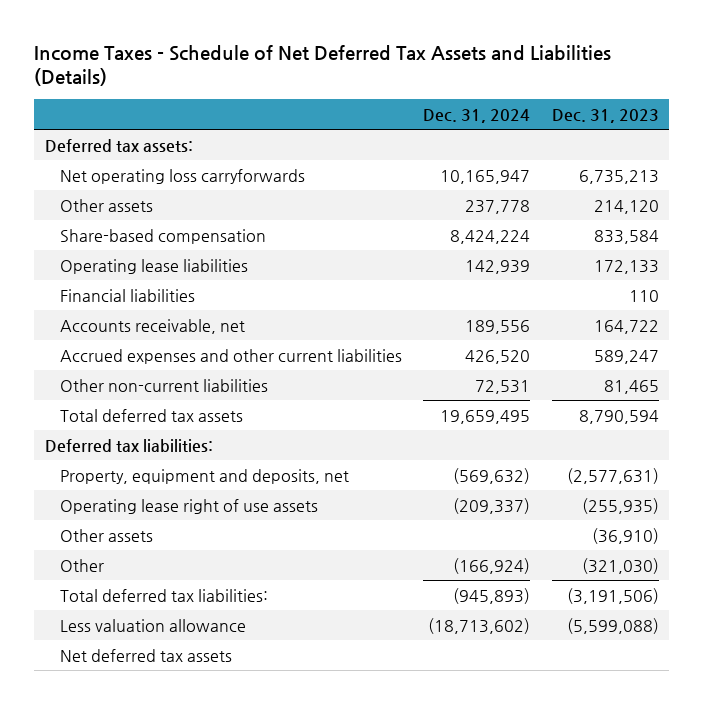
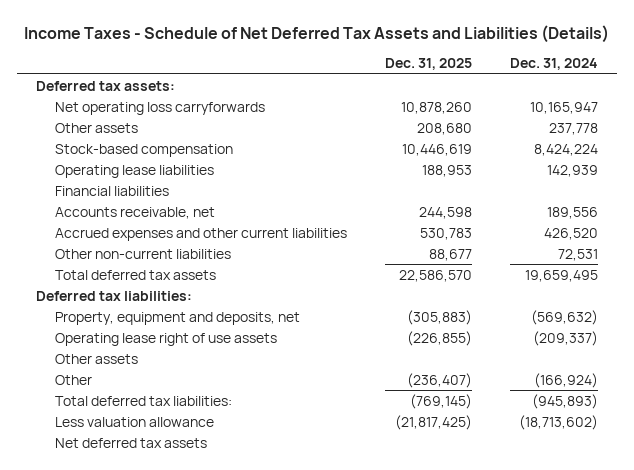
- | Dec. 31, 2024 | Dec. 31, 2023
+ | Dec. 31, 2025 | Dec. 31, 2024
- Share-based compensation | 8,424,224 | 833,584
+ Stock-based compensation | 10,446,619 | 8,424,224

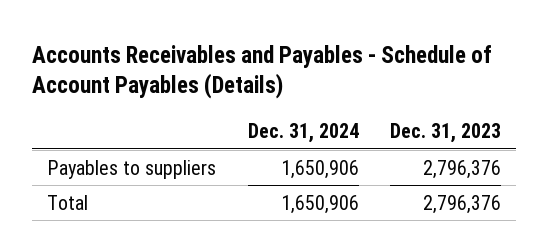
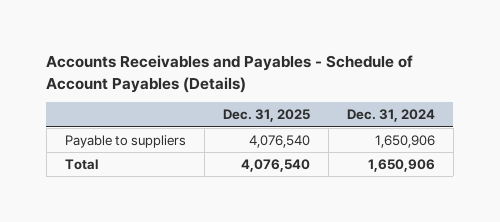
- | Dec. 31, 2024 | Dec. 31, 2023
+ | Dec. 31, 2025 | Dec. 31, 2024
- Payables to suppliers | 1,650,906 | 2,796,376
+ Payable to suppliers | 4,076,540 | 1,650,906

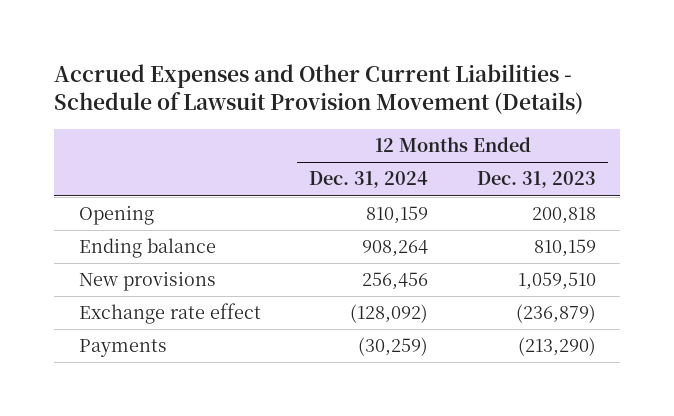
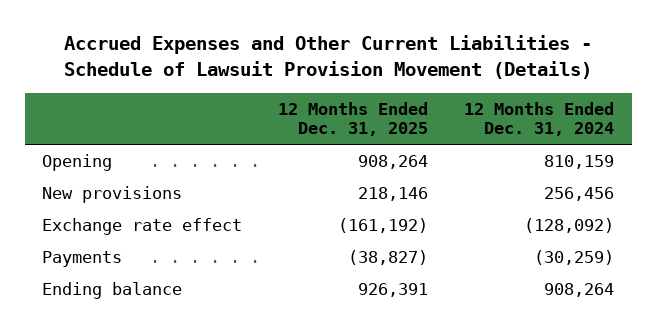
- | 12 Months Ended Dec. 31, 2024 | 12 Months Ended Dec. 31, 2023
+ | 12 Months Ended Dec. 31, 2025 | 12 Months Ended Dec. 31, 2024
moved down: Ending balance | 926,391 | 908,264

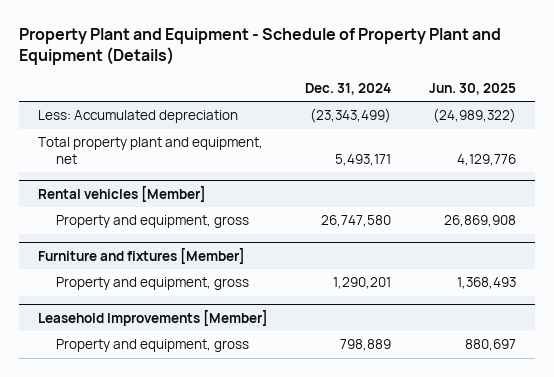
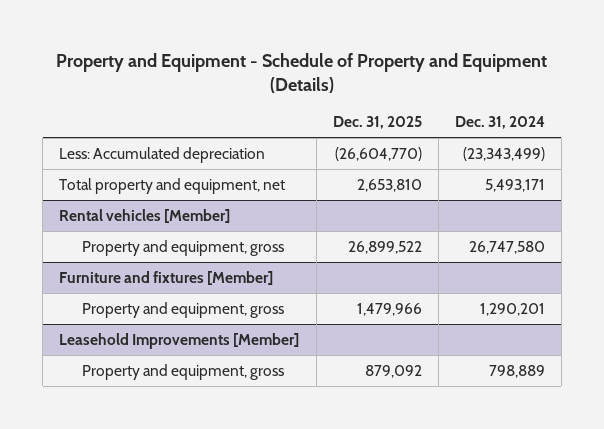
- Property Plant and Equipment - Schedule of Property Plant and Equipment (Details)
+ Property and Equipment - Schedule of Property and Equipment (Details)
- | Dec. 31, 2024 | Jun. 30, 2025
+ | Dec. 31, 2025 | Dec. 31, 2024
- Total property plant and equipment, net | 5,493,171 | 4,129,776
+ Total property and equipment, net | 2,653,810 | 5,493,171

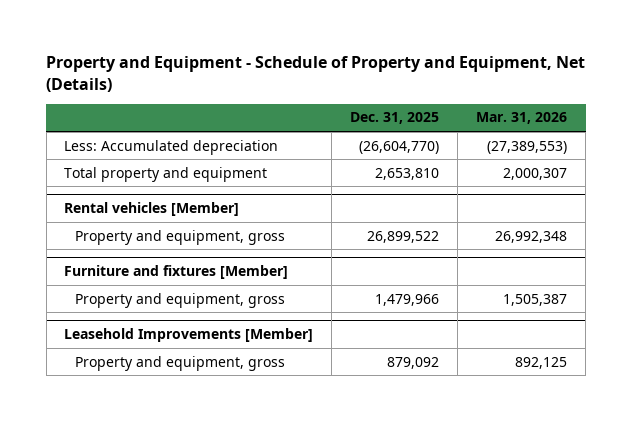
- Property and Equipment - Schedule of Property and Equipment (Details)
+ Property and Equipment - Schedule of Property and Equipment, Net (Details)
- | Dec. 31, 2025 | Dec. 31, 2024
+ | Dec. 31, 2025 | Mar. 31, 2026
- Total property and equipment, net | 2,653,810 | 5,493,171
+ Total property and equipment | 2,653,810 | 2,000,307

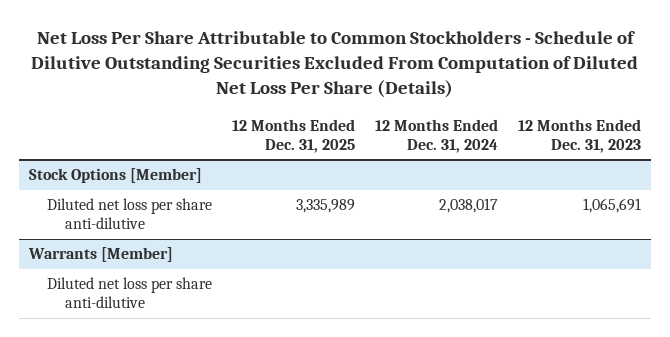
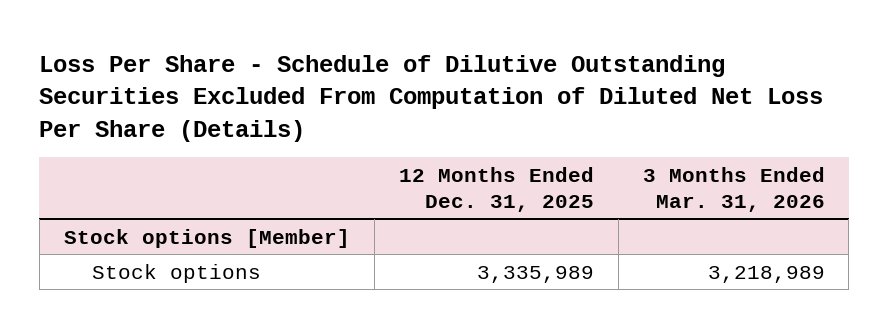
- Net Loss Per Share Attributable to Common Stockholders - Schedule of Dilutive Outstanding Securities Excluded From Computation of Diluted Net Loss Per Share (Details)
+ Loss Per Share - Schedule of Dilutive Outstanding Securities Excluded From Computation of Diluted Net Loss Per Share (Details)
- | 12 Months Ended Dec. 31, 2025 | 12 Months Ended Dec. 31, 2024 | 12 Months Ended Dec. 31, 2023
+ | 12 Months Ended Dec. 31, 2025 | 3 Months Ended Mar. 31, 2026
- Stock Options [Member]
- Diluted net loss per share anti-dilutive | 3,335,989 | 2,038,017 | 1,065,691
- Warrants [Member]
- Diluted net loss per share anti-dilutive
+ Stock options [Member]
+ Stock options | 3,335,989 | 3,218,989

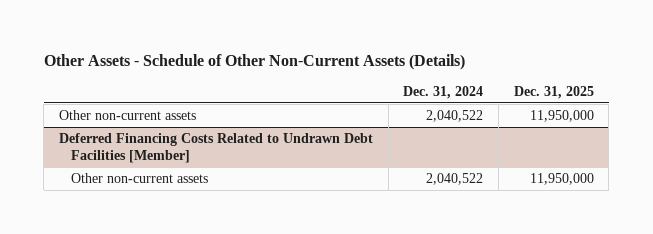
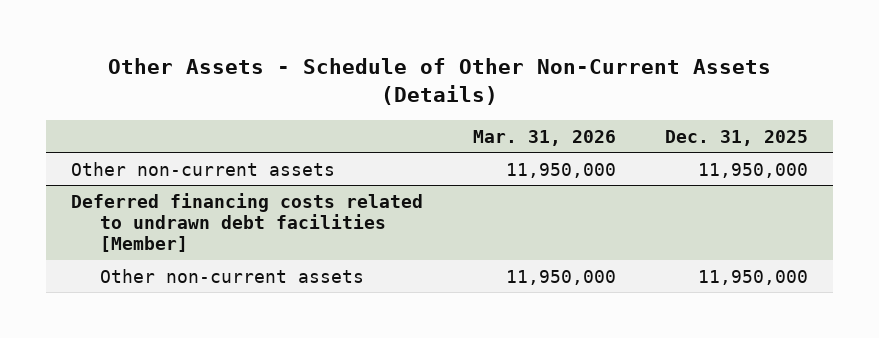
- | Dec. 31, 2024 | Dec. 31, 2025
+ | Mar. 31, 2026 | Dec. 31, 2025
- Deferred Financing Costs Related to Undrawn Debt Facilities [Member]
+ Deferred financing costs related to undrawn debt facilities [Member]

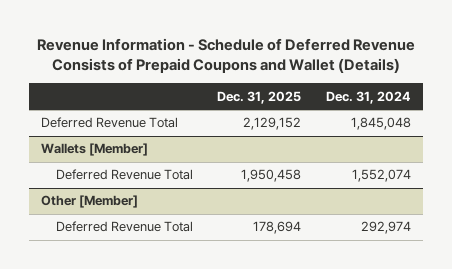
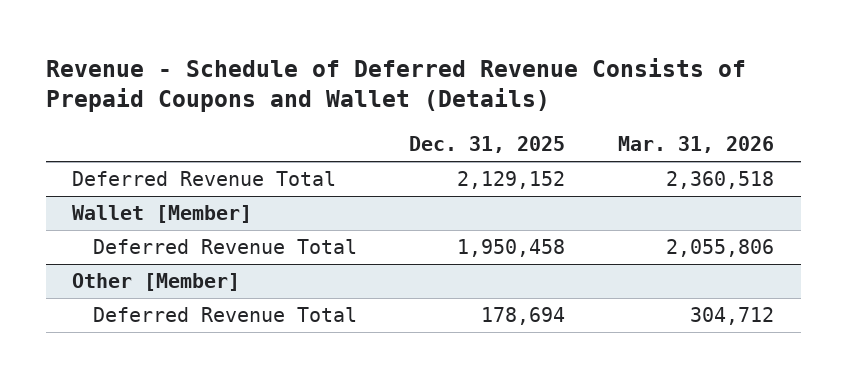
- Revenue Information - Schedule of Deferred Revenue Consists of Prepaid Coupons and Wallet (Details)
+ Revenue - Schedule of Deferred Revenue Consists of Prepaid Coupons and Wallet (Details)
- | Dec. 31, 2025 | Dec. 31, 2024
+ | Dec. 31, 2025 | Mar. 31, 2026
- Wallets [Member]
+ Wallet [Member]

